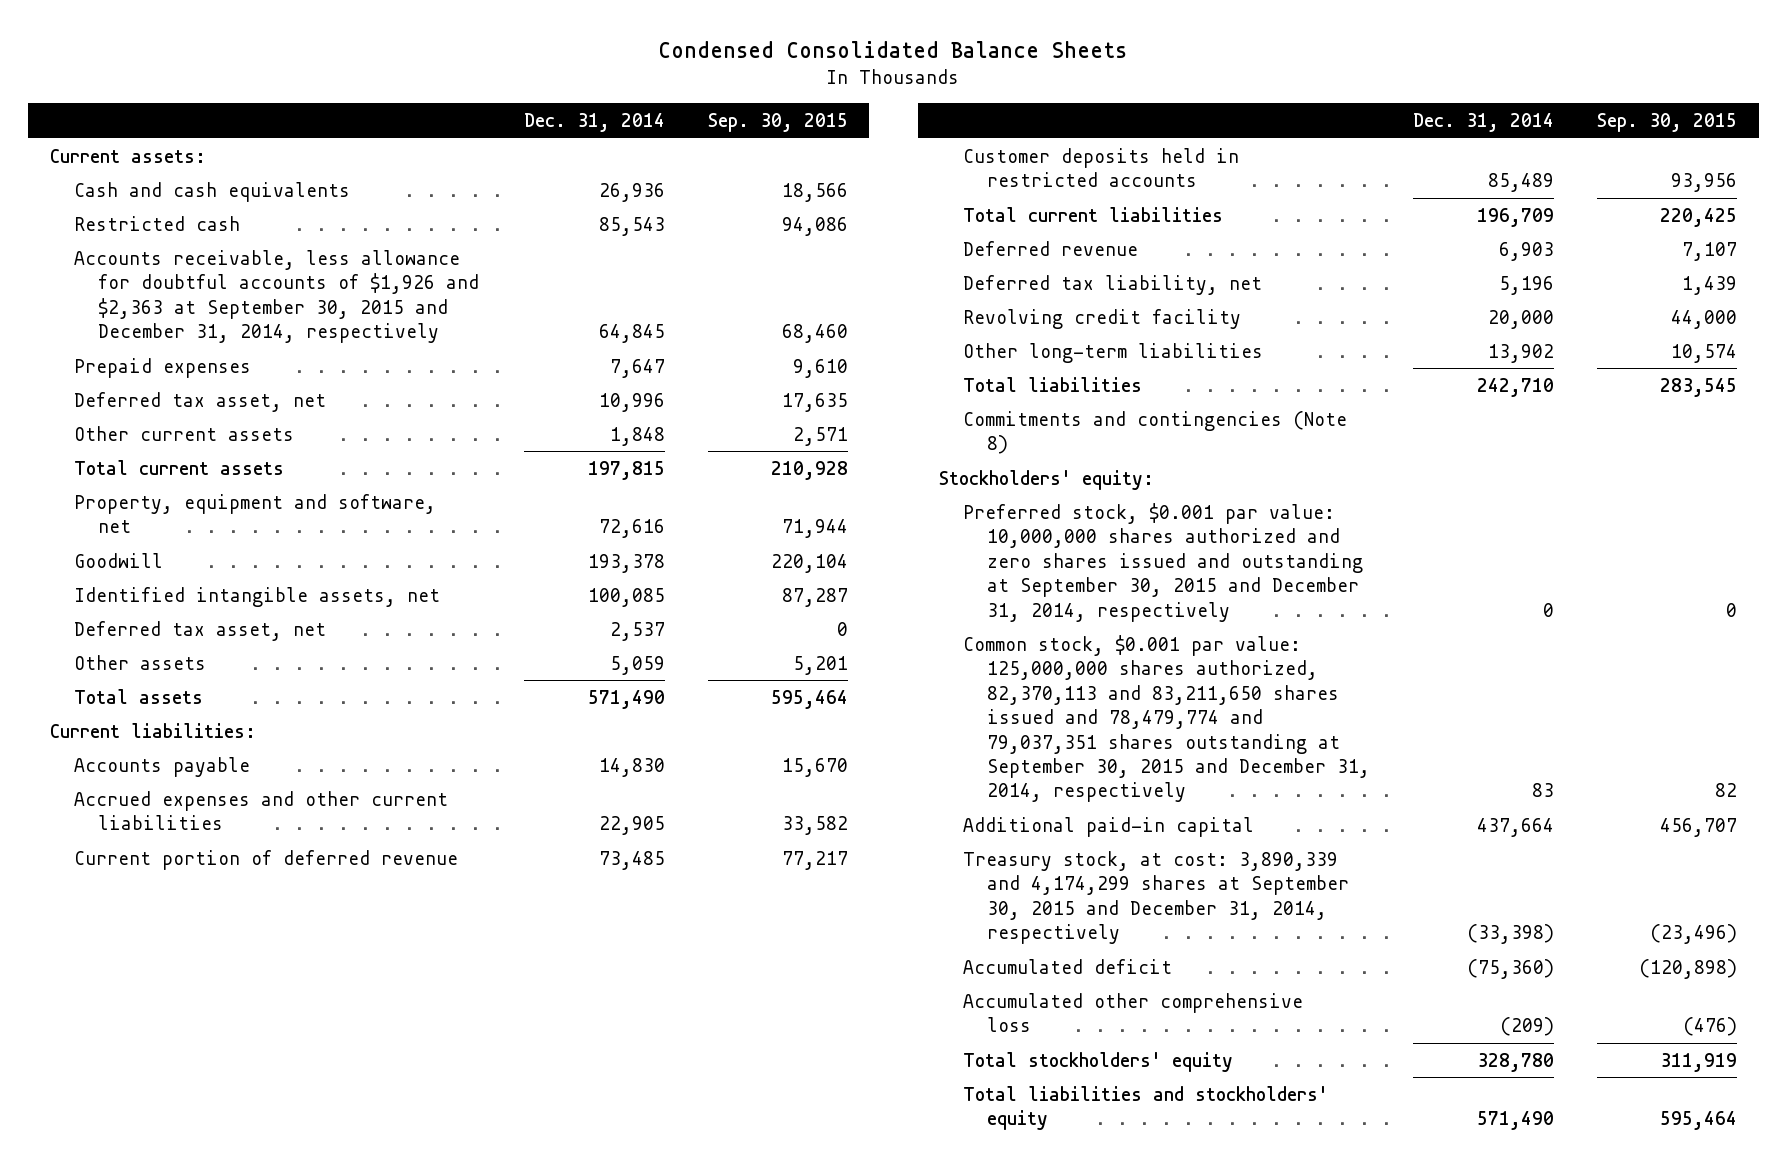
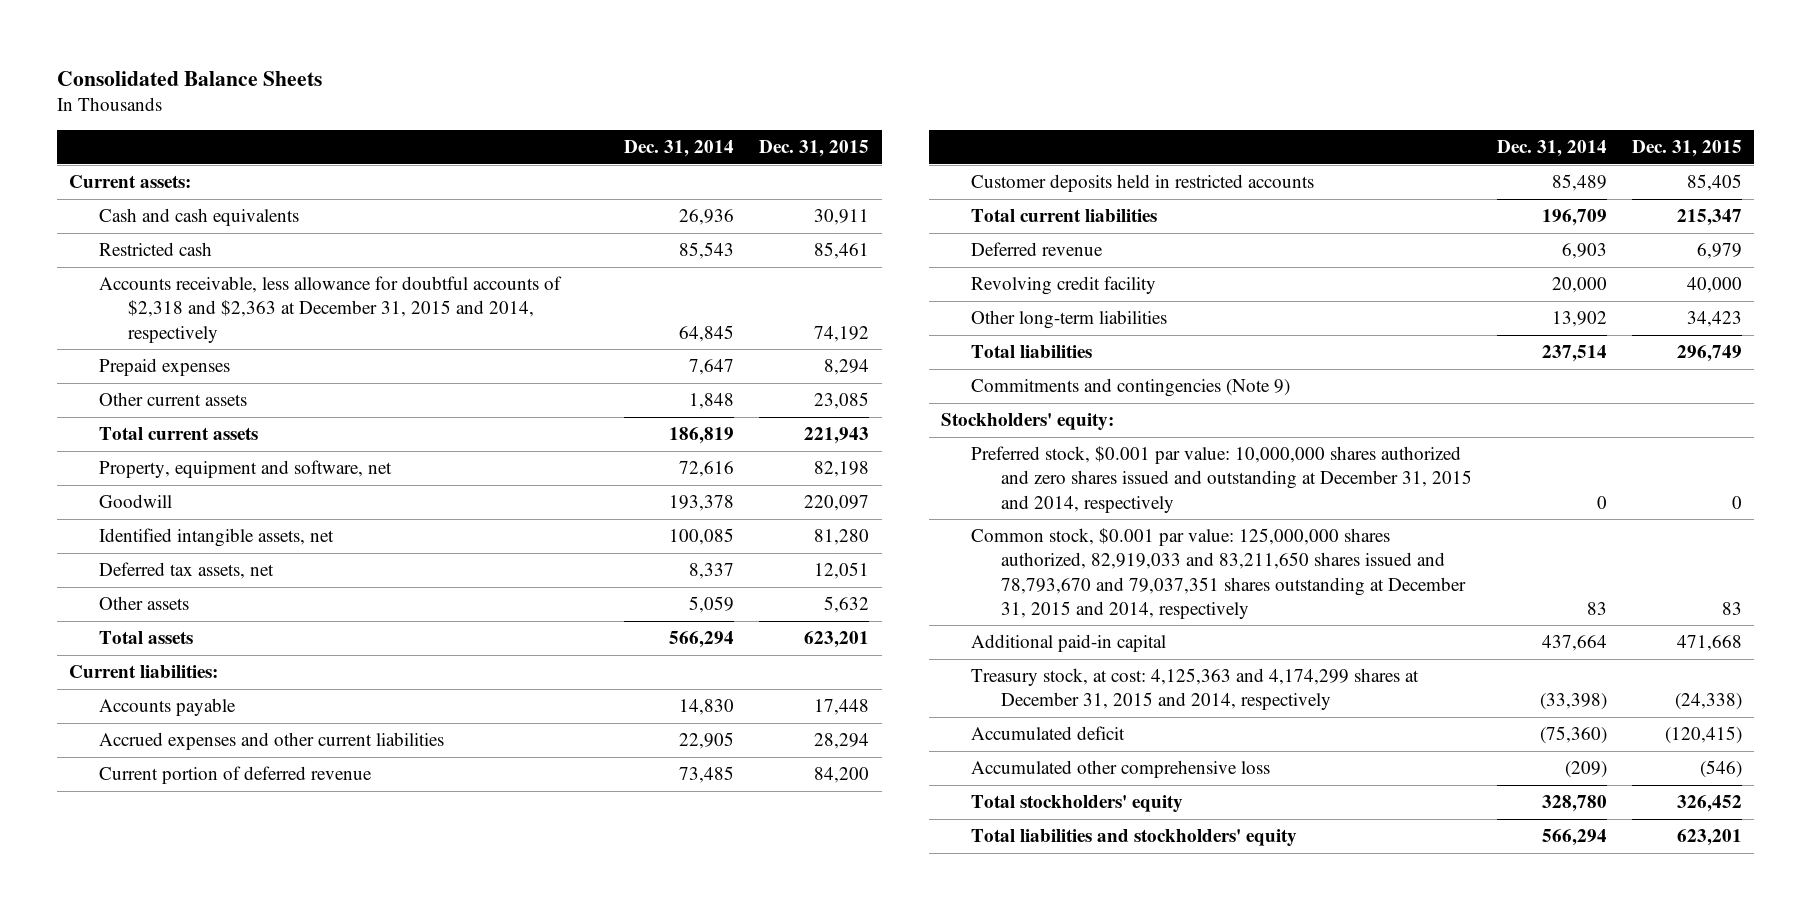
- Condensed Consolidated Balance Sheets
+ Consolidated Balance Sheets
- | Dec. 31, 2014 | Sep. 30, 2015
+ | Dec. 31, 2014 | Dec. 31, 2015
- Accounts receivable, less allowance for doubtful accounts of $1,926 and $2,363 at September 30, 2015 and December 31, 2014, respectively | 64,845 | 68,460
+ Accounts receivable, less allowance for doubtful accounts of $2,318 and $2,363 at December 31, 2015 and 2014, respectively | 64,845 | 74,192
- Deferred tax asset, net | 10,996 | 17,635
- Total current assets | 197,815 | 210,928
+ Total current assets | 186,819 | 221,943
- Deferred tax asset, net | 2,537 | 0
+ Deferred tax assets, net | 8,337 | 12,051
- Total assets | 571,490 | 595,464
+ Total assets | 566,294 | 623,201
- Deferred tax liability, net | 5,196 | 1,439
- Total liabilities | 242,710 | 283,545
- Commitments and contingencies (Note 8)
+ Total liabilities | 237,514 | 296,749
+ Commitments and contingencies (Note 9)
- Preferred stock, $0.001 par value: 10,000,000 shares authorized and zero shares issued and outstanding at September 30, 2015 and December 31, 2014, respectively | 0 | 0
- Common stock, $0.001 par value: 125,000,000 shares authorized, 82,370,113 and 83,211,650 shares issued and 78,479,774 and 79,037,351 shares outstanding at September 30, 2015 and December 31, 2014, respectively | 83 | 82
+ Preferred stock, $0.001 par value: 10,000,000 shares authorized and zero shares issued and outstanding at December 31, 2015 and 2014, respectively | 0 | 0
+ Common stock, $0.001 par value: 125,000,000 shares authorized, 82,919,033 and 83,211,650 shares issued and 78,793,670 and 79,037,351 shares outstanding at December 31, 2015 and 2014, respectively | 83 | 83
- Treasury stock, at cost: 3,890,339 and 4,174,299 shares at September 30, 2015 and December 31, 2014, respectively | (33,398) | (23,496)
+ Treasury stock, at cost: 4,125,363 and 4,174,299 shares at December 31, 2015 and 2014, respectively | (33,398) | (24,338)
- Total liabilities and stockholders' equity | 571,490 | 595,464
+ Total liabilities and stockholders' equity | 566,294 | 623,201

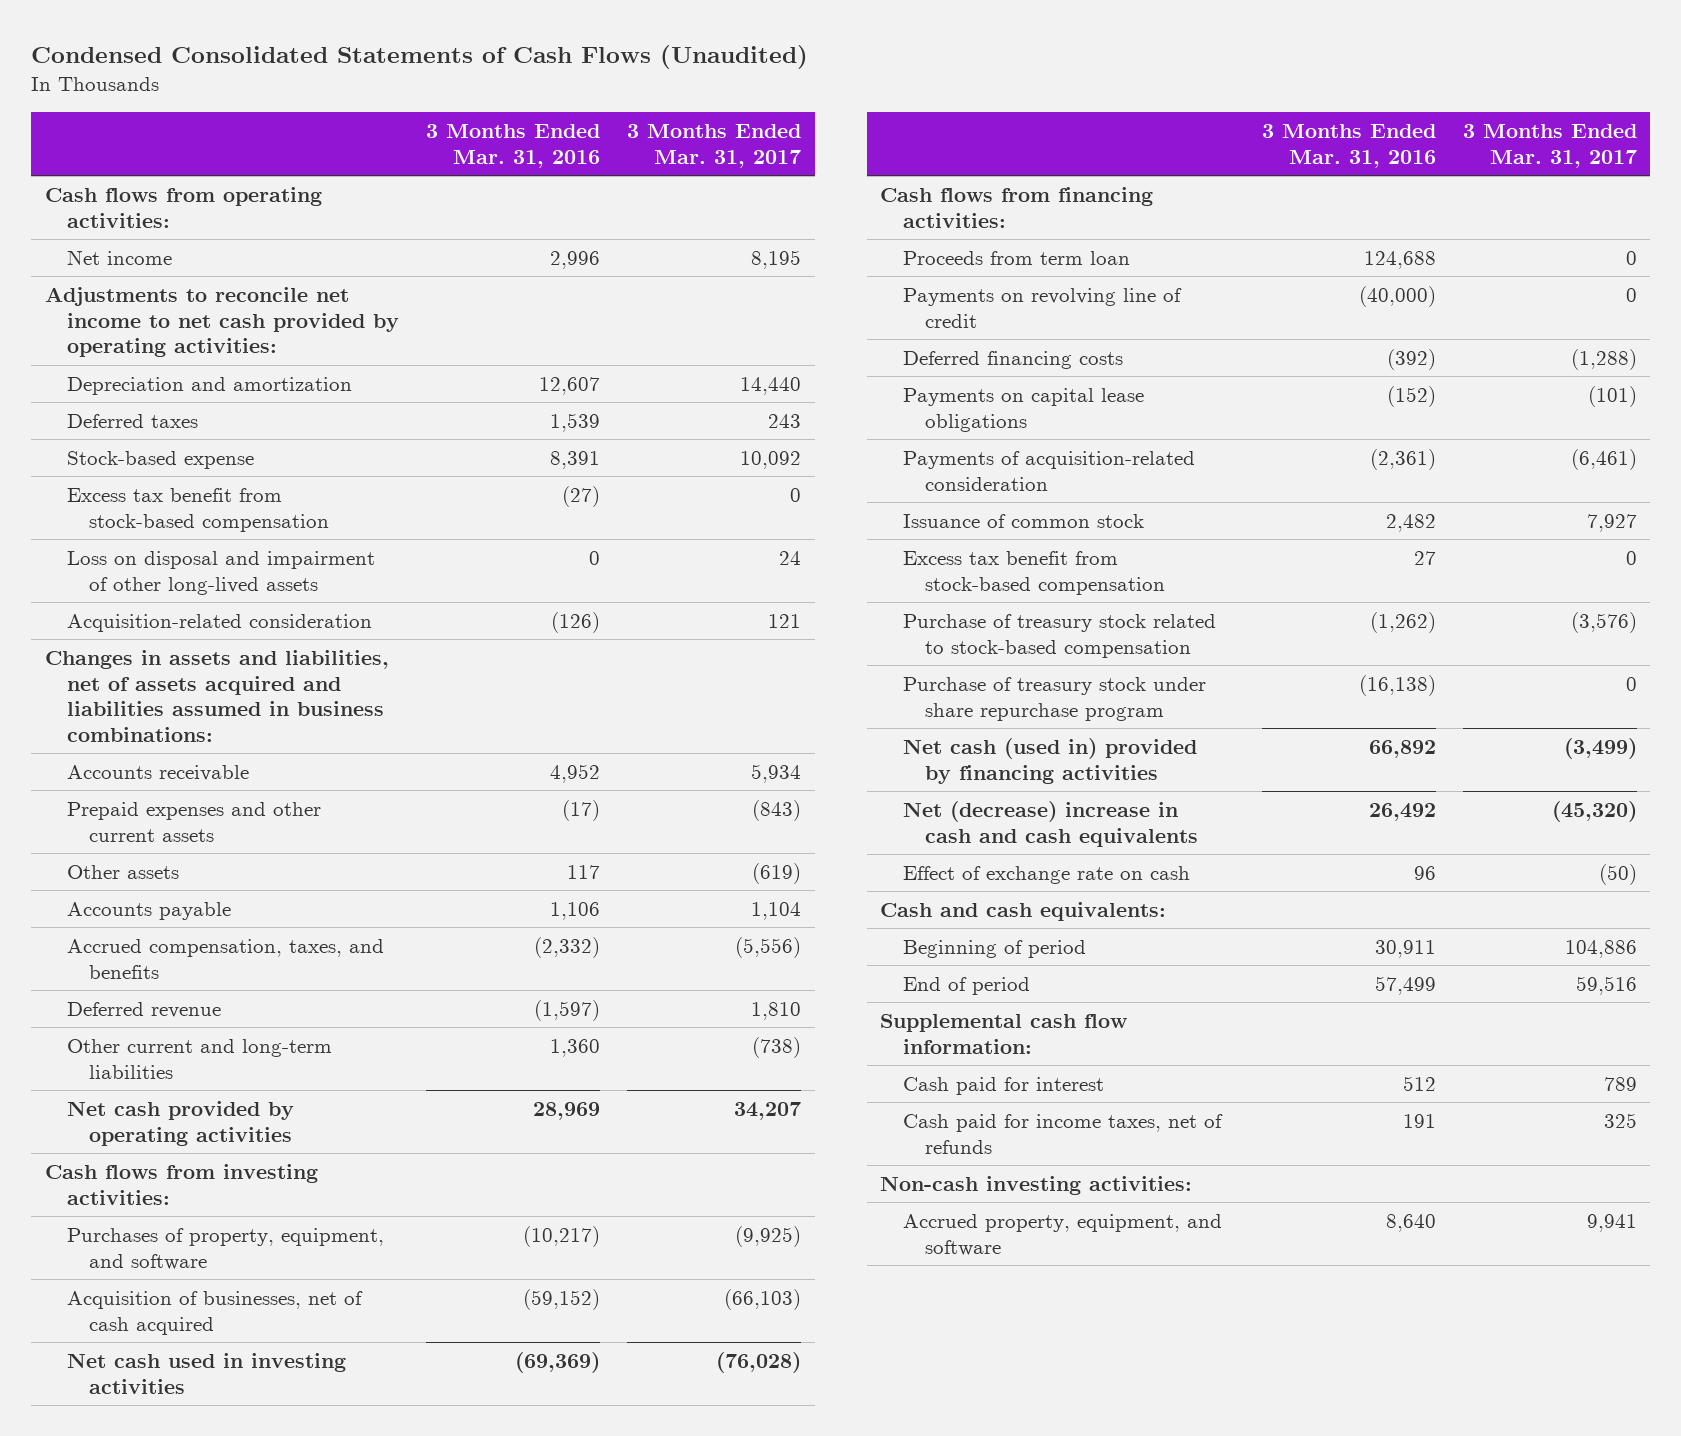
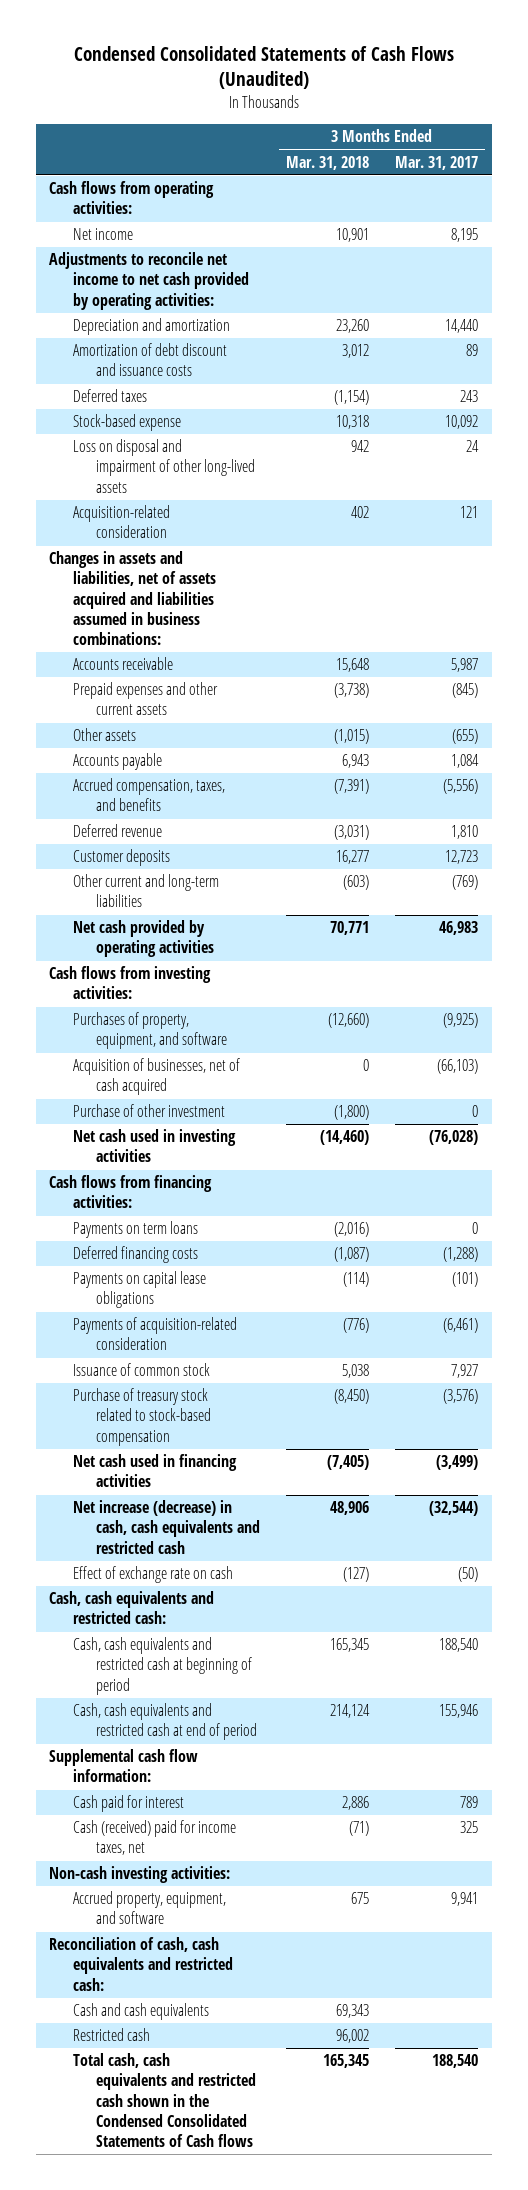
- | 3 Months Ended Mar. 31, 2016 | 3 Months Ended Mar. 31, 2017
+ | 3 Months Ended Mar. 31, 2018 | 3 Months Ended Mar. 31, 2017
+ Amortization of debt discount and issuance costs | 3,012 | 89
- Excess tax benefit from stock-based compensation | (27) | 0
- Accounts receivable | 4,952 | 5,934
- Prepaid expenses and other current assets | (17) | (843)
- Other assets | 117 | (619)
- Accounts payable | 1,106 | 1,104
+ Accounts receivable | 15,648 | 5,987
+ Prepaid expenses and other current assets | (3,738) | (845)
+ Other assets | (1,015) | (655)
+ Accounts payable | 6,943 | 1,084
- Other current and long-term liabilities | 1,360 | (738)
- Net cash provided by operating activities | 28,969 | 34,207
+ Customer deposits | 16,277 | 12,723
+ Other current and long-term liabilities | (603) | (769)
+ Net cash provided by operating activities | 70,771 | 46,983
+ Purchase of other investment | (1,800) | 0
- Proceeds from term loan | 124,688 | 0
- Payments on revolving line of credit | (40,000) | 0
+ Payments on term loans | (2,016) | 0
- Excess tax benefit from stock-based compensation | 27 | 0
- Purchase of treasury stock under share repurchase program | (16,138) | 0
- Net cash (used in) provided by financing activities | 66,892 | (3,499)
- Net (decrease) increase in cash and cash equivalents | 26,492 | (45,320)
+ Net cash used in financing activities | (7,405) | (3,499)
+ Net increase (decrease) in cash, cash equivalents and restricted cash | 48,906 | (32,544)
- Cash and cash equivalents:
- Beginning of period | 30,911 | 104,886
- End of period | 57,499 | 59,516
+ Cash, cash equivalents and restricted cash:
+ Cash, cash equivalents and restricted cash at beginning of period | 165,345 | 188,540
+ Cash, cash equivalents and restricted cash at end of period | 214,124 | 155,946
- Cash paid for income taxes, net of refunds | 191 | 325
+ Cash (received) paid for income taxes, net | (71) | 325
+ Reconciliation of cash, cash equivalents and restricted cash:
+ Cash and cash equivalents | 69,343 |
+ Restricted cash | 96,002 |
+ Total cash, cash equivalents and restricted cash shown in the Condensed Consolidated Statements of Cash flows | 165,345 | 188,540

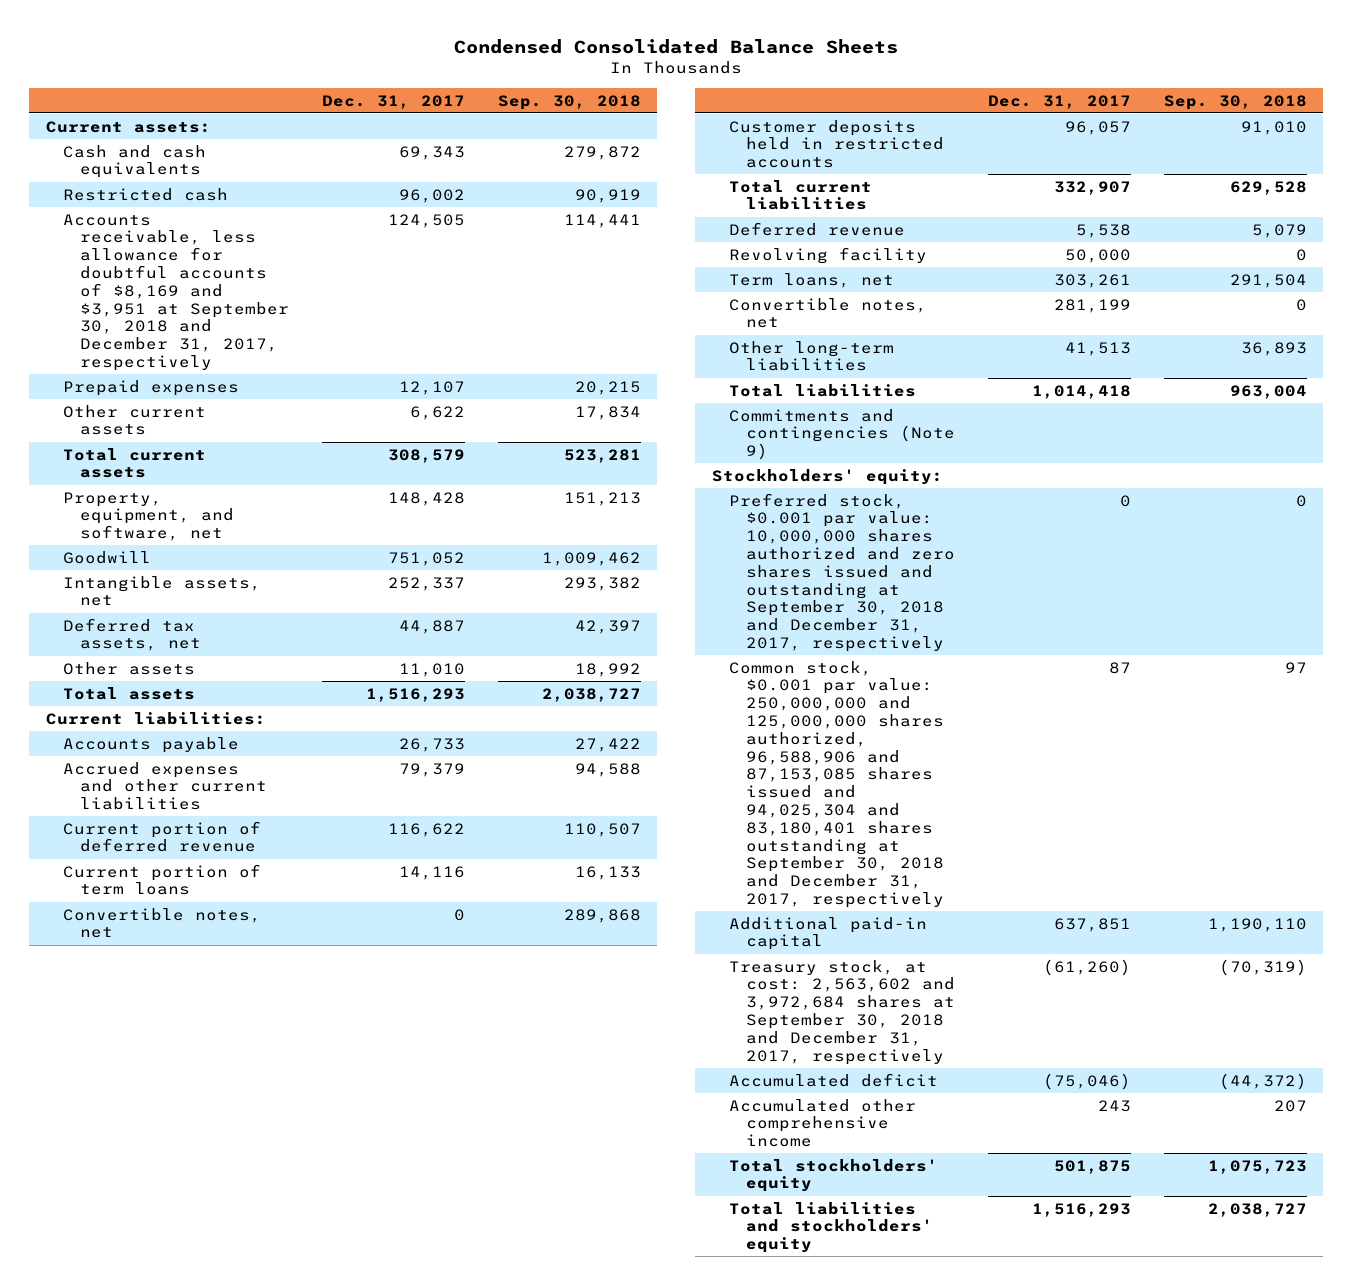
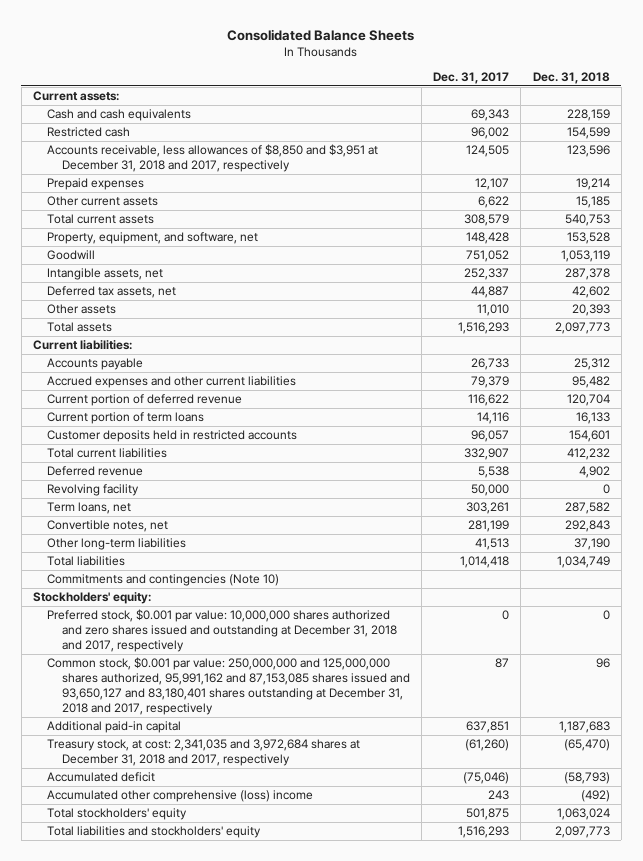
- Condensed Consolidated Balance Sheets
+ Consolidated Balance Sheets
- | Dec. 31, 2017 | Sep. 30, 2018
+ | Dec. 31, 2017 | Dec. 31, 2018
- Accounts receivable, less allowance for doubtful accounts of $8,169 and $3,951 at September 30, 2018 and December 31, 2017, respectively | 124,505 | 114,441
+ Accounts receivable, less allowances of $8,850 and $3,951 at December 31, 2018 and 2017, respectively | 124,505 | 123,596
- Convertible notes, net | 0 | 289,868
- Commitments and contingencies (Note 9)
+ Commitments and contingencies (Note 10)
- Preferred stock, $0.001 par value: 10,000,000 shares authorized and zero shares issued and outstanding at September 30, 2018 and December 31, 2017, respectively | 0 | 0
- Common stock, $0.001 par value: 250,000,000 and 125,000,000 shares authorized, 96,588,906 and 87,153,085 shares issued and 94,025,304 and 83,180,401 shares outstanding at September 30, 2018 and December 31, 2017, respectively | 87 | 97
+ Preferred stock, $0.001 par value: 10,000,000 shares authorized and zero shares issued and outstanding at December 31, 2018 and 2017, respectively | 0 | 0
+ Common stock, $0.001 par value: 250,000,000 and 125,000,000 shares authorized, 95,991,162 and 87,153,085 shares issued and 93,650,127 and 83,180,401 shares outstanding at December 31, 2018 and 2017, respectively | 87 | 96
- Treasury stock, at cost: 2,563,602 and 3,972,684 shares at September 30, 2018 and December 31, 2017, respectively | (61,260) | (70,319)
+ Treasury stock, at cost: 2,341,035 and 3,972,684 shares at December 31, 2018 and 2017, respectively | (61,260) | (65,470)
- Accumulated other comprehensive income | 243 | 207
+ Accumulated other comprehensive (loss) income | 243 | (492)

